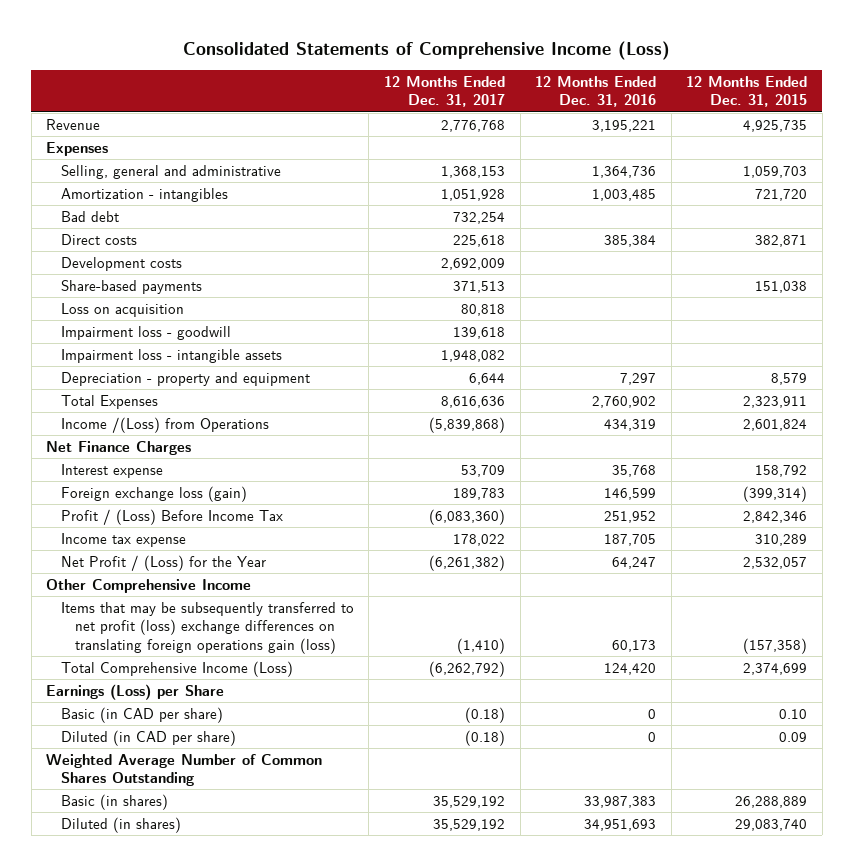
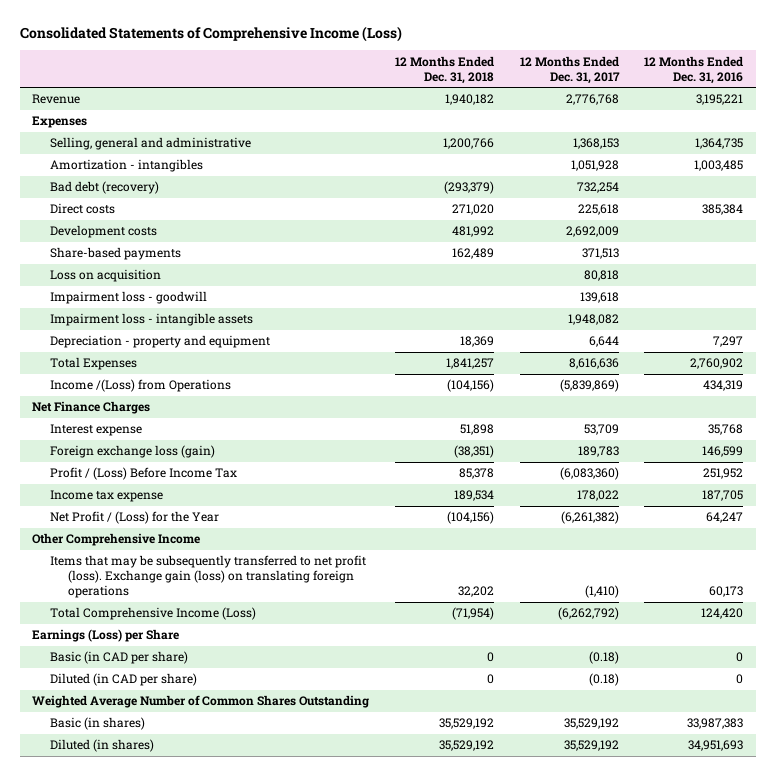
- | 12 Months Ended Dec. 31, 2017 | 12 Months Ended Dec. 31, 2016 | 12 Months Ended Dec. 31, 2015
+ | 12 Months Ended Dec. 31, 2018 | 12 Months Ended Dec. 31, 2017 | 12 Months Ended Dec. 31, 2016
- Selling, general and administrative | 1,368,153 | 1,364,736 | 1,059,703
+ Selling, general and administrative | 1,200,766 | 1,368,153 | 1,364,735
- Bad debt | 732,254 | |
+ Bad debt (recovery) | (293,379) | 732,254 |
- Income /(Loss) from Operations | (5,839,868) | 434,319 | 2,601,824
+ Income /(Loss) from Operations | (104,156) | (5,839,869) | 434,319
- Items that may be subsequently transferred to net profit (loss) exchange differences on translating foreign operations gain (loss) | (1,410) | 60,173 | (157,358)
+ Items that may be subsequently transferred to net profit (loss). Exchange gain (loss) on translating foreign operations | 32,202 | (1,410) | 60,173

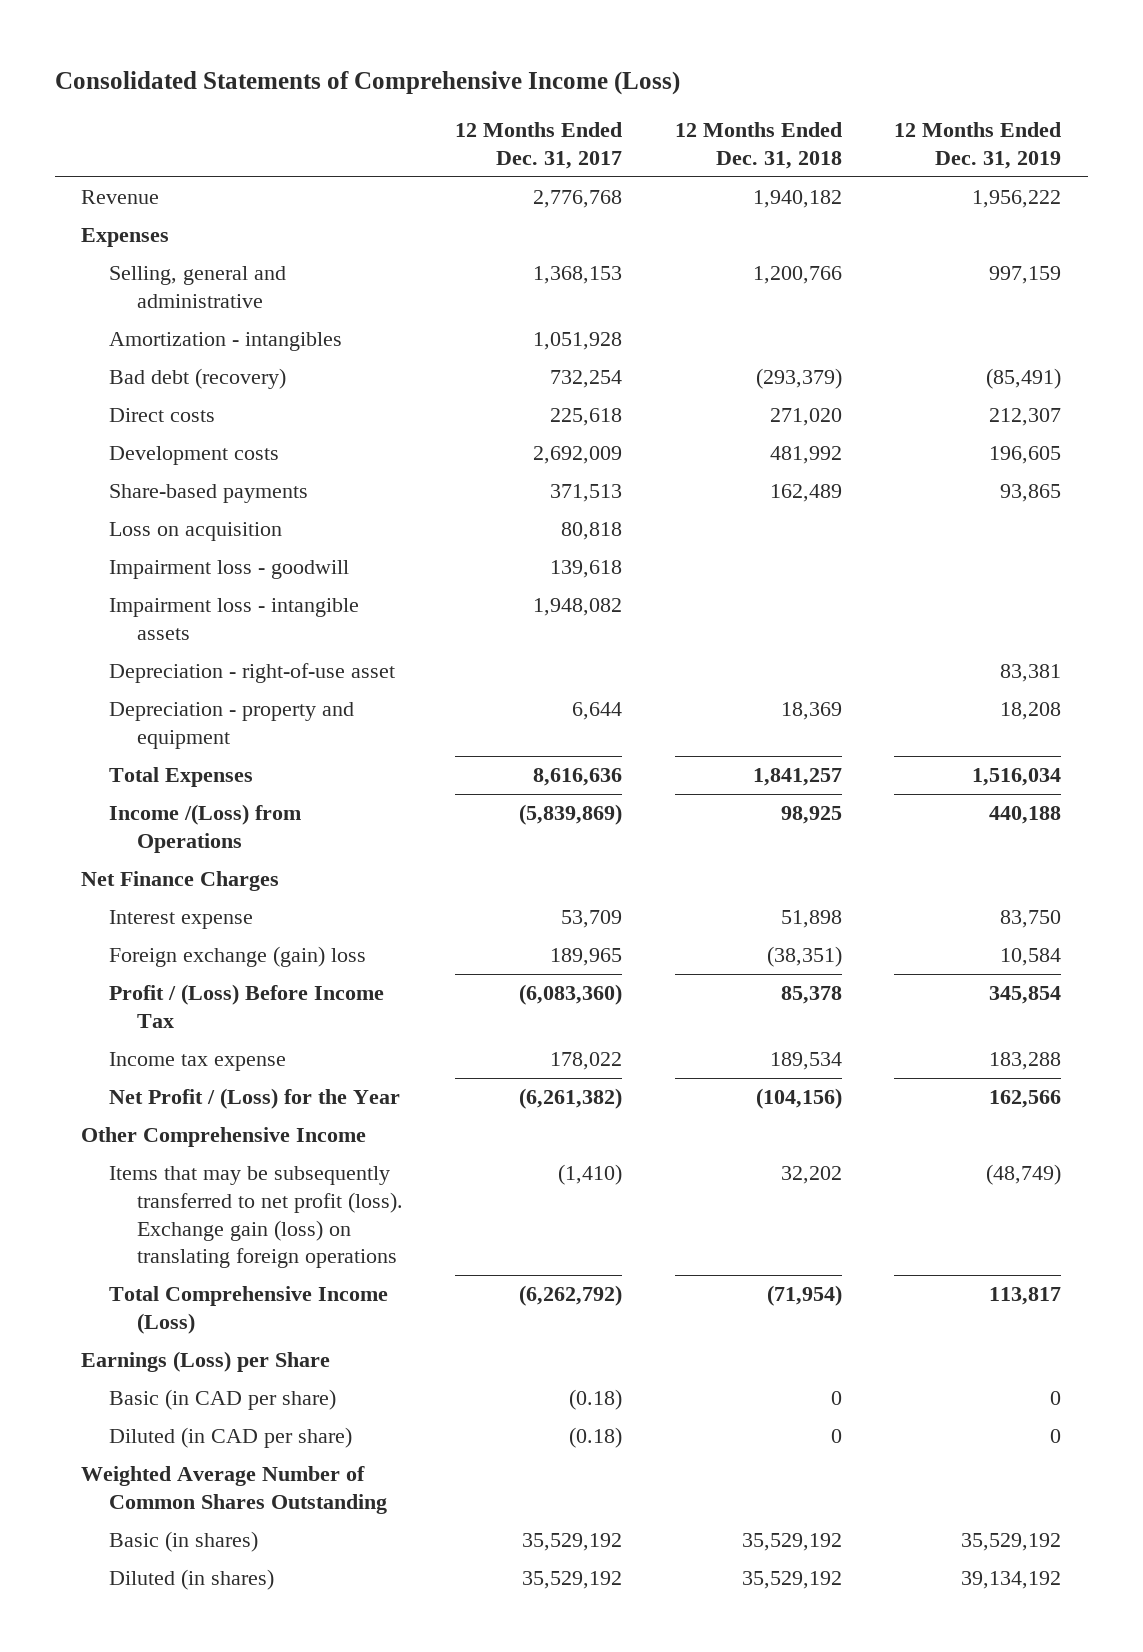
- | 12 Months Ended Dec. 31, 2018 | 12 Months Ended Dec. 31, 2017 | 12 Months Ended Dec. 31, 2016
+ | 12 Months Ended Dec. 31, 2017 | 12 Months Ended Dec. 31, 2018 | 12 Months Ended Dec. 31, 2019
+ Depreciation - right-of-use asset | | | 83,381
- Income /(Loss) from Operations | (104,156) | (5,839,869) | 434,319
+ Income /(Loss) from Operations | (5,839,869) | 98,925 | 440,188
- Foreign exchange loss (gain) | (38,351) | 189,783 | 146,599
+ Foreign exchange (gain) loss | 189,965 | (38,351) | 10,584

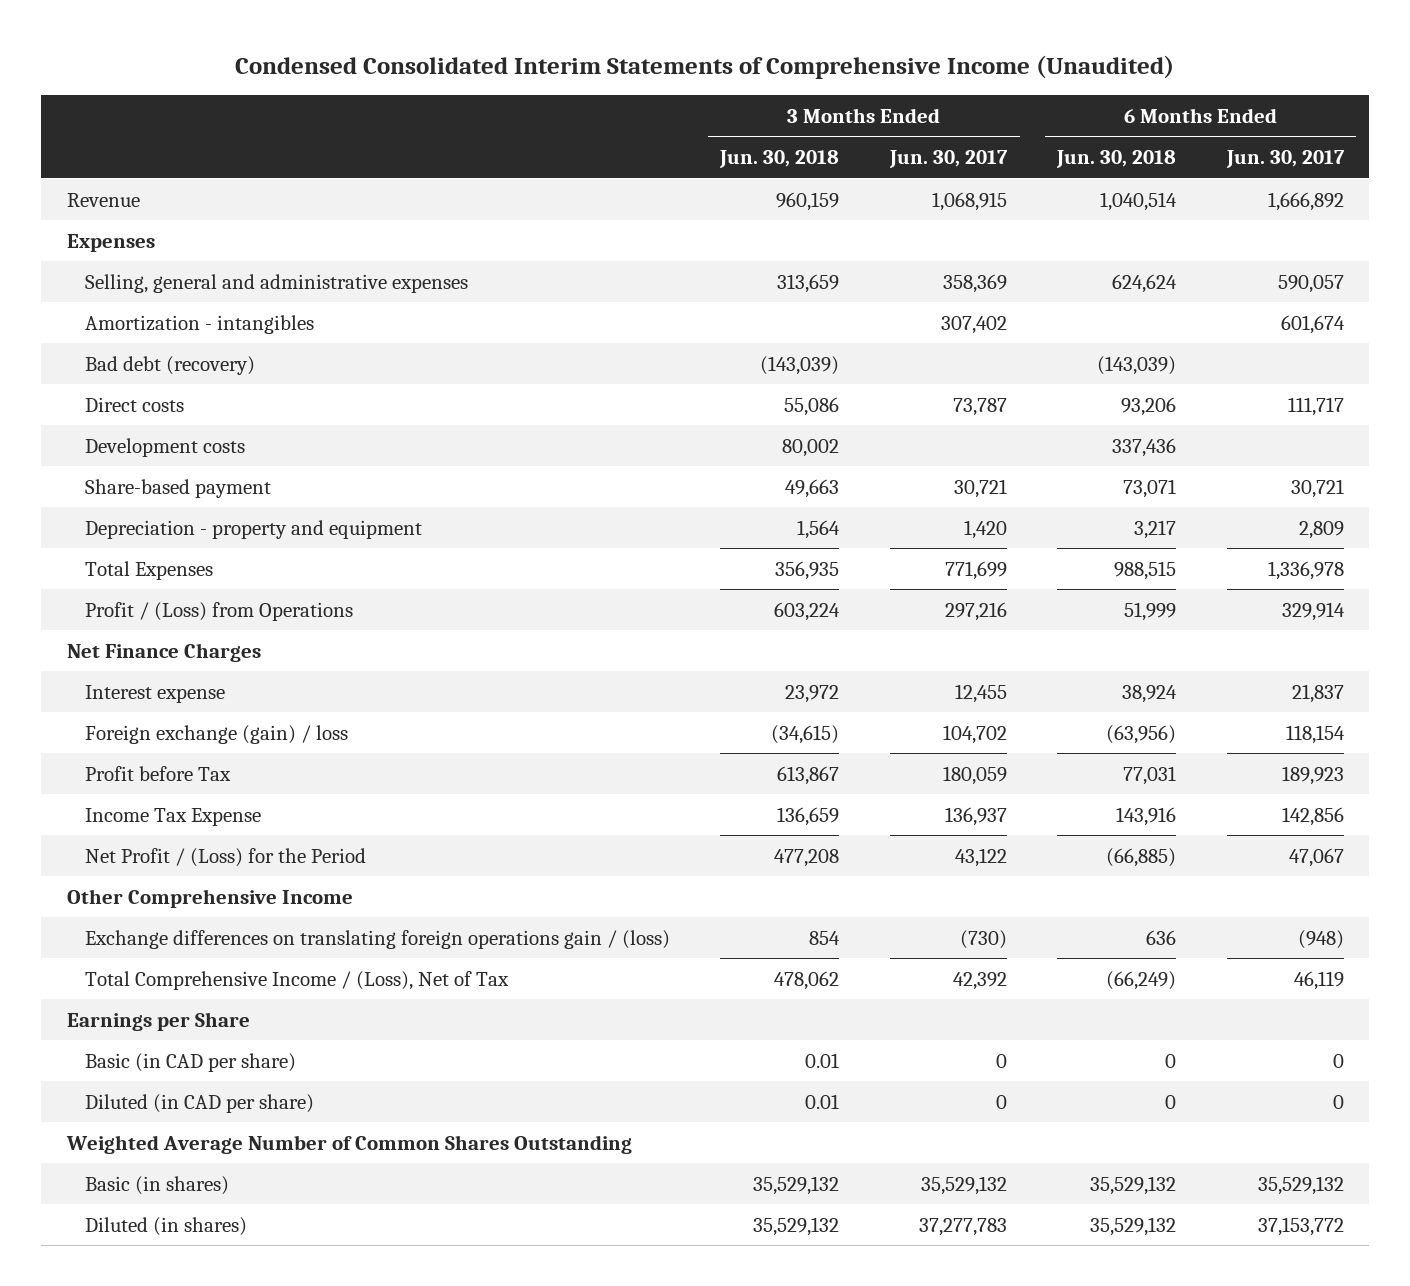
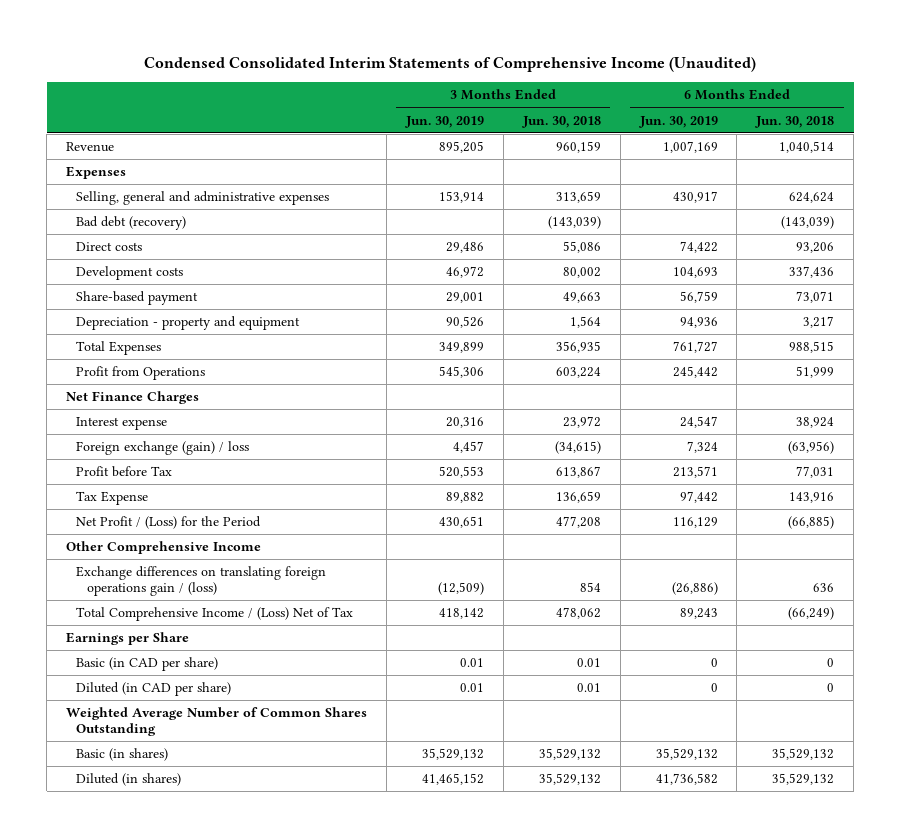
- | 3 Months Ended Jun. 30, 2018 | 3 Months Ended Jun. 30, 2017 | 6 Months Ended Jun. 30, 2018 | 6 Months Ended Jun. 30, 2017
+ | 3 Months Ended Jun. 30, 2019 | 3 Months Ended Jun. 30, 2018 | 6 Months Ended Jun. 30, 2019 | 6 Months Ended Jun. 30, 2018
- Amortization - intangibles | | 307,402 | | 601,674
- Profit / (Loss) from Operations | 603,224 | 297,216 | 51,999 | 329,914
+ Profit from Operations | 545,306 | 603,224 | 245,442 | 51,999
- Income Tax Expense | 136,659 | 136,937 | 143,916 | 142,856
+ Tax Expense | 89,882 | 136,659 | 97,442 | 143,916
- Total Comprehensive Income / (Loss), Net of Tax | 478,062 | 42,392 | (66,249) | 46,119
+ Total Comprehensive Income / (Loss) Net of Tax | 418,142 | 478,062 | 89,243 | (66,249)

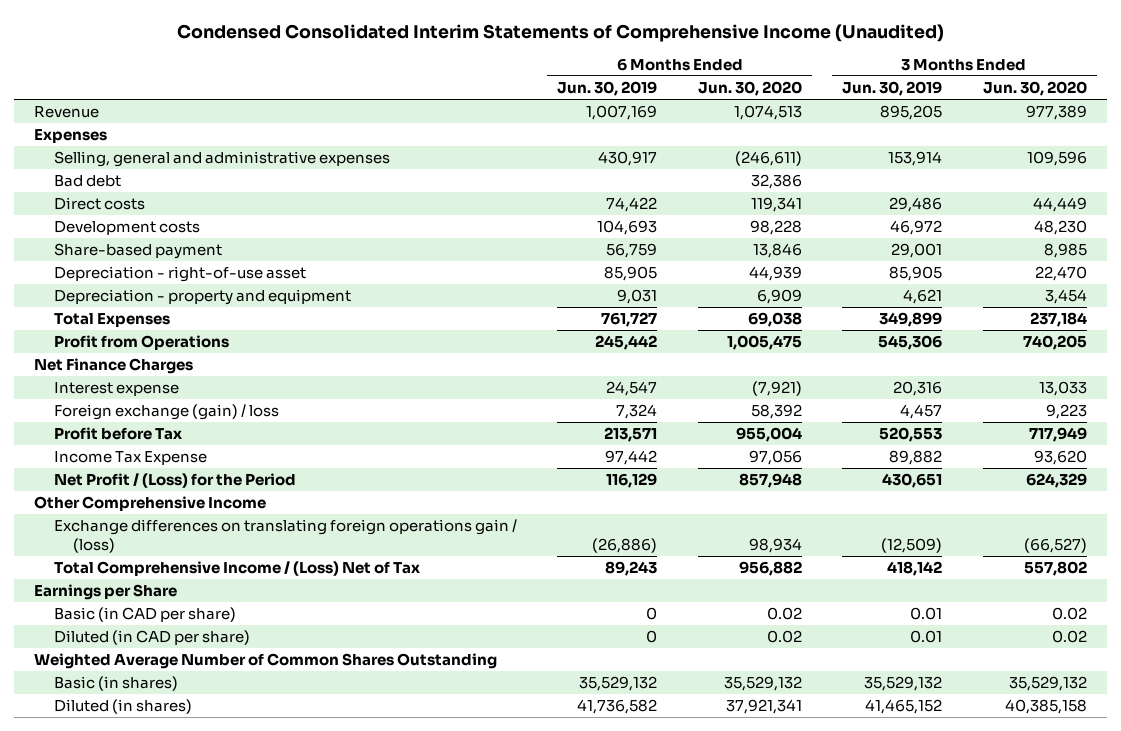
- | 3 Months Ended Jun. 30, 2019 | 3 Months Ended Jun. 30, 2018 | 6 Months Ended Jun. 30, 2019 | 6 Months Ended Jun. 30, 2018
+ | 6 Months Ended Jun. 30, 2019 | 6 Months Ended Jun. 30, 2020 | 3 Months Ended Jun. 30, 2019 | 3 Months Ended Jun. 30, 2020
- Bad debt (recovery) | | (143,039) | | (143,039)
+ Bad debt | | 32,386 | |
- Depreciation - property and equipment | 90,526 | 1,564 | 94,936 | 3,217
+ Depreciation - right-of-use asset | 85,905 | 44,939 | 85,905 | 22,470
+ Depreciation - property and equipment | 9,031 | 6,909 | 4,621 | 3,454
- Tax Expense | 89,882 | 136,659 | 97,442 | 143,916
+ Income Tax Expense | 97,442 | 97,056 | 89,882 | 93,620

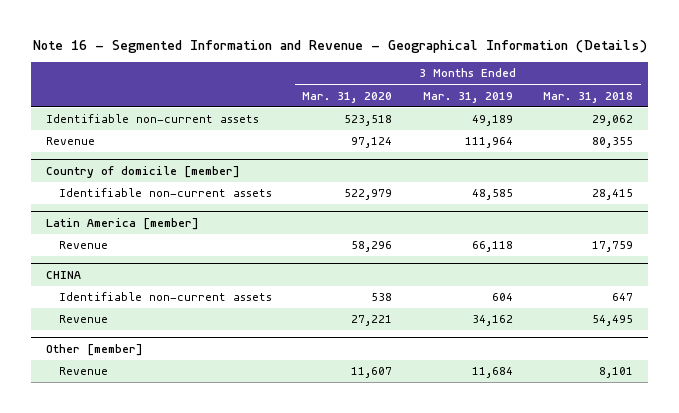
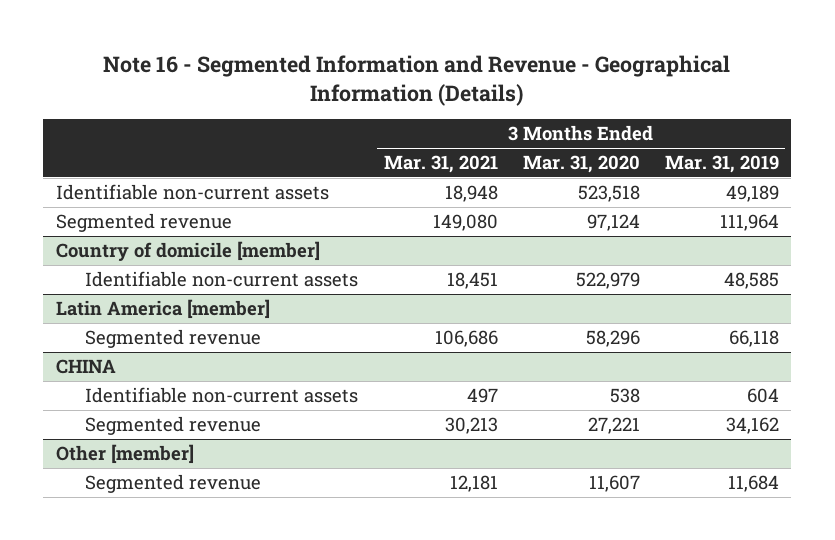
- | 3 Months Ended Mar. 31, 2020 | 3 Months Ended Mar. 31, 2019 | 3 Months Ended Mar. 31, 2018
+ | 3 Months Ended Mar. 31, 2021 | 3 Months Ended Mar. 31, 2020 | 3 Months Ended Mar. 31, 2019
- Revenue | 97,124 | 111,964 | 80,355
+ Segmented revenue | 149,080 | 97,124 | 111,964
@ Latin America [member]
- Revenue | 58,296 | 66,118 | 17,759
+ Segmented revenue | 106,686 | 58,296 | 66,118
@ CHINA
- Revenue | 27,221 | 34,162 | 54,495
+ Segmented revenue | 30,213 | 27,221 | 34,162
@ Other [member]
- Revenue | 11,607 | 11,684 | 8,101
+ Segmented revenue | 12,181 | 11,607 | 11,684

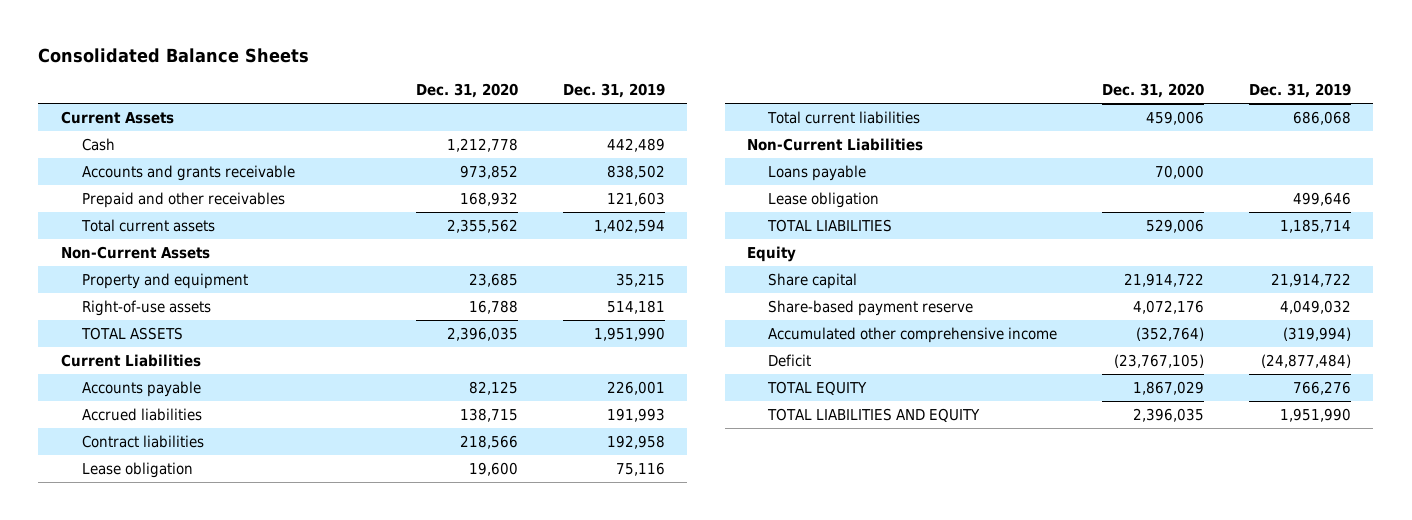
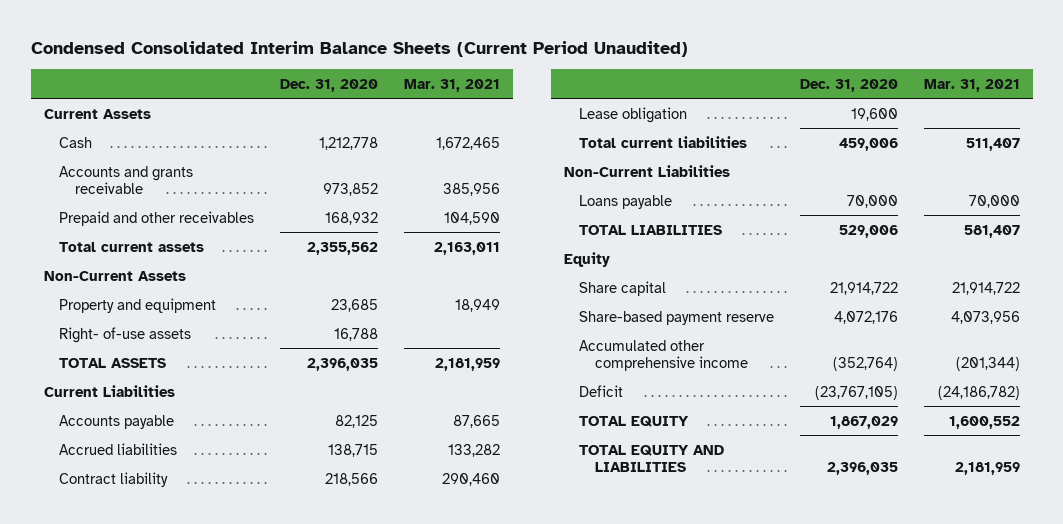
- Consolidated Balance Sheets
+ Condensed Consolidated Interim Balance Sheets (Current Period Unaudited)
- | Dec. 31, 2020 | Dec. 31, 2019
+ | Dec. 31, 2020 | Mar. 31, 2021
- Right-of-use assets | 16,788 | 514,181
+ Right- of-use assets | 16,788 |
- Contract liabilities | 218,566 | 192,958
+ Contract liability | 218,566 | 290,460
- Lease obligation | | 499,646
- TOTAL LIABILITIES AND EQUITY | 2,396,035 | 1,951,990
+ TOTAL EQUITY AND LIABILITIES | 2,396,035 | 2,181,959

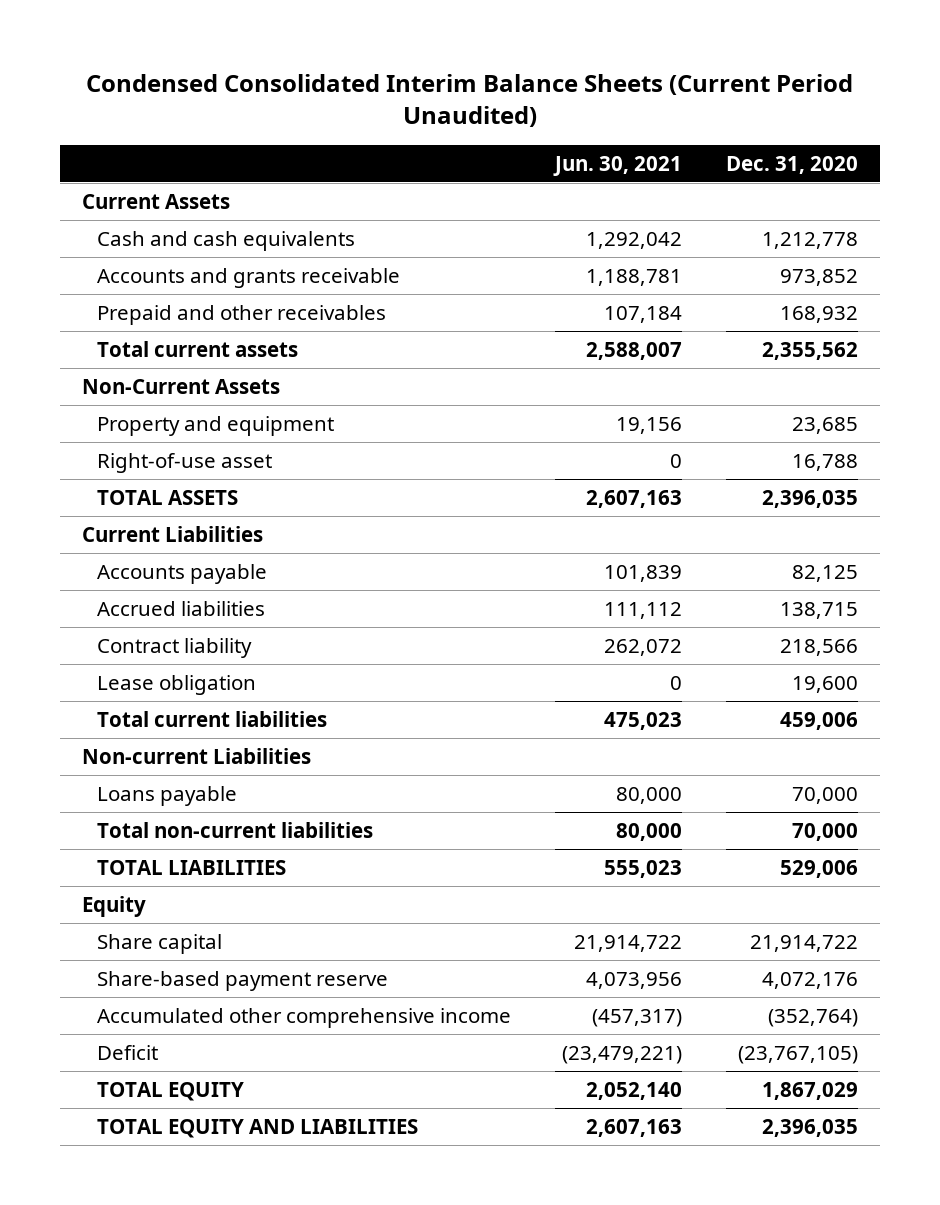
- | Dec. 31, 2020 | Mar. 31, 2021
+ | Jun. 30, 2021 | Dec. 31, 2020
- Cash | 1,212,778 | 1,672,465
+ Cash and cash equivalents | 1,292,042 | 1,212,778
- Right- of-use assets | 16,788 |
+ Right-of-use asset | 0 | 16,788
- Non-Current Liabilities
+ Non-current Liabilities
+ Total non-current liabilities | 80,000 | 70,000

